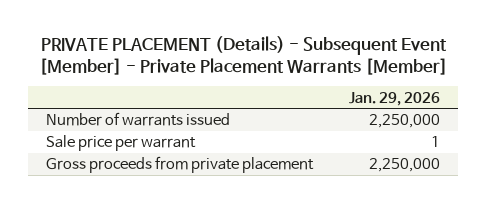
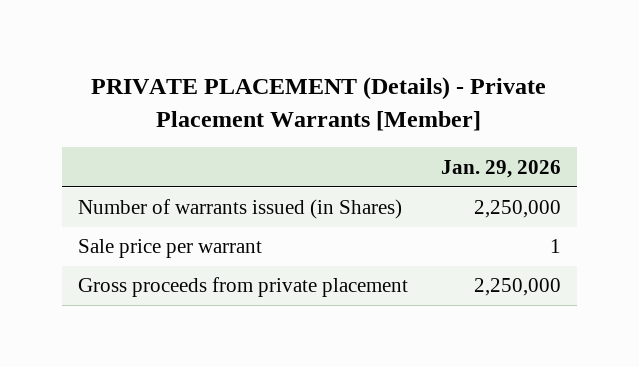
- PRIVATE PLACEMENT (Details) - Subsequent Event [Member] - Private Placement Warrants [Member]
+ PRIVATE PLACEMENT (Details) - Private Placement Warrants [Member]
- Number of warrants issued | 2,250,000
+ Number of warrants issued (in Shares) | 2,250,000

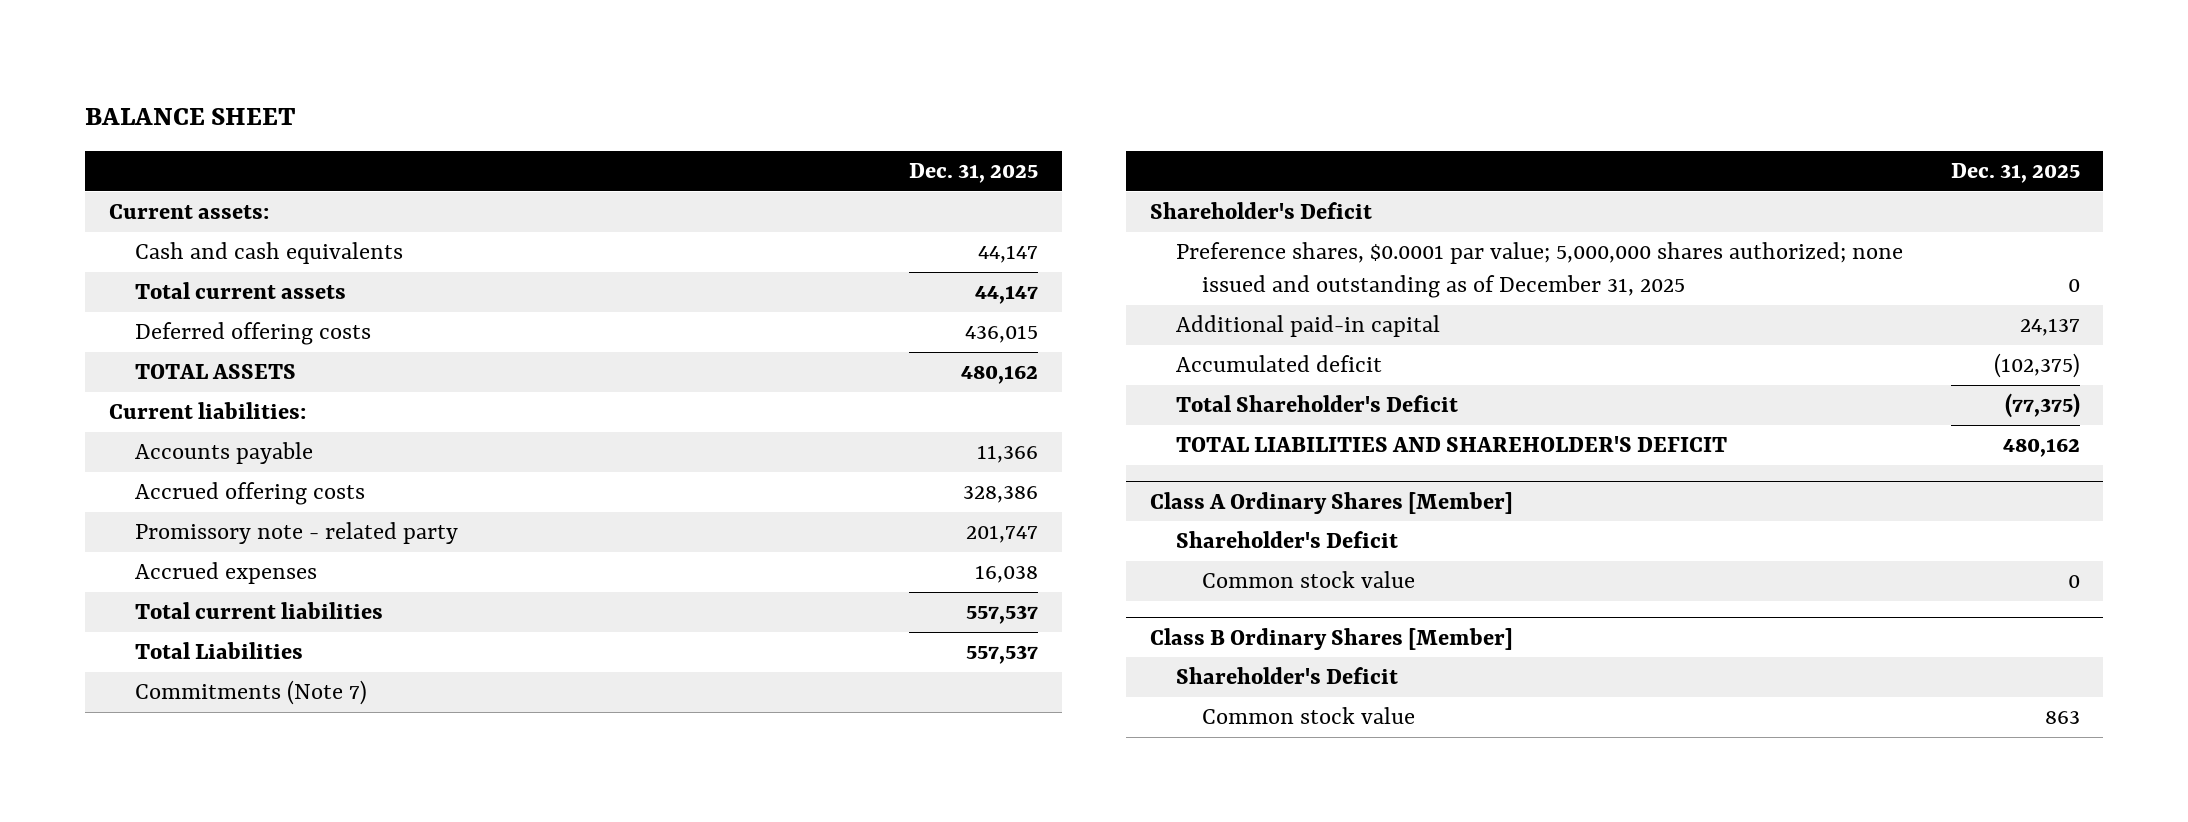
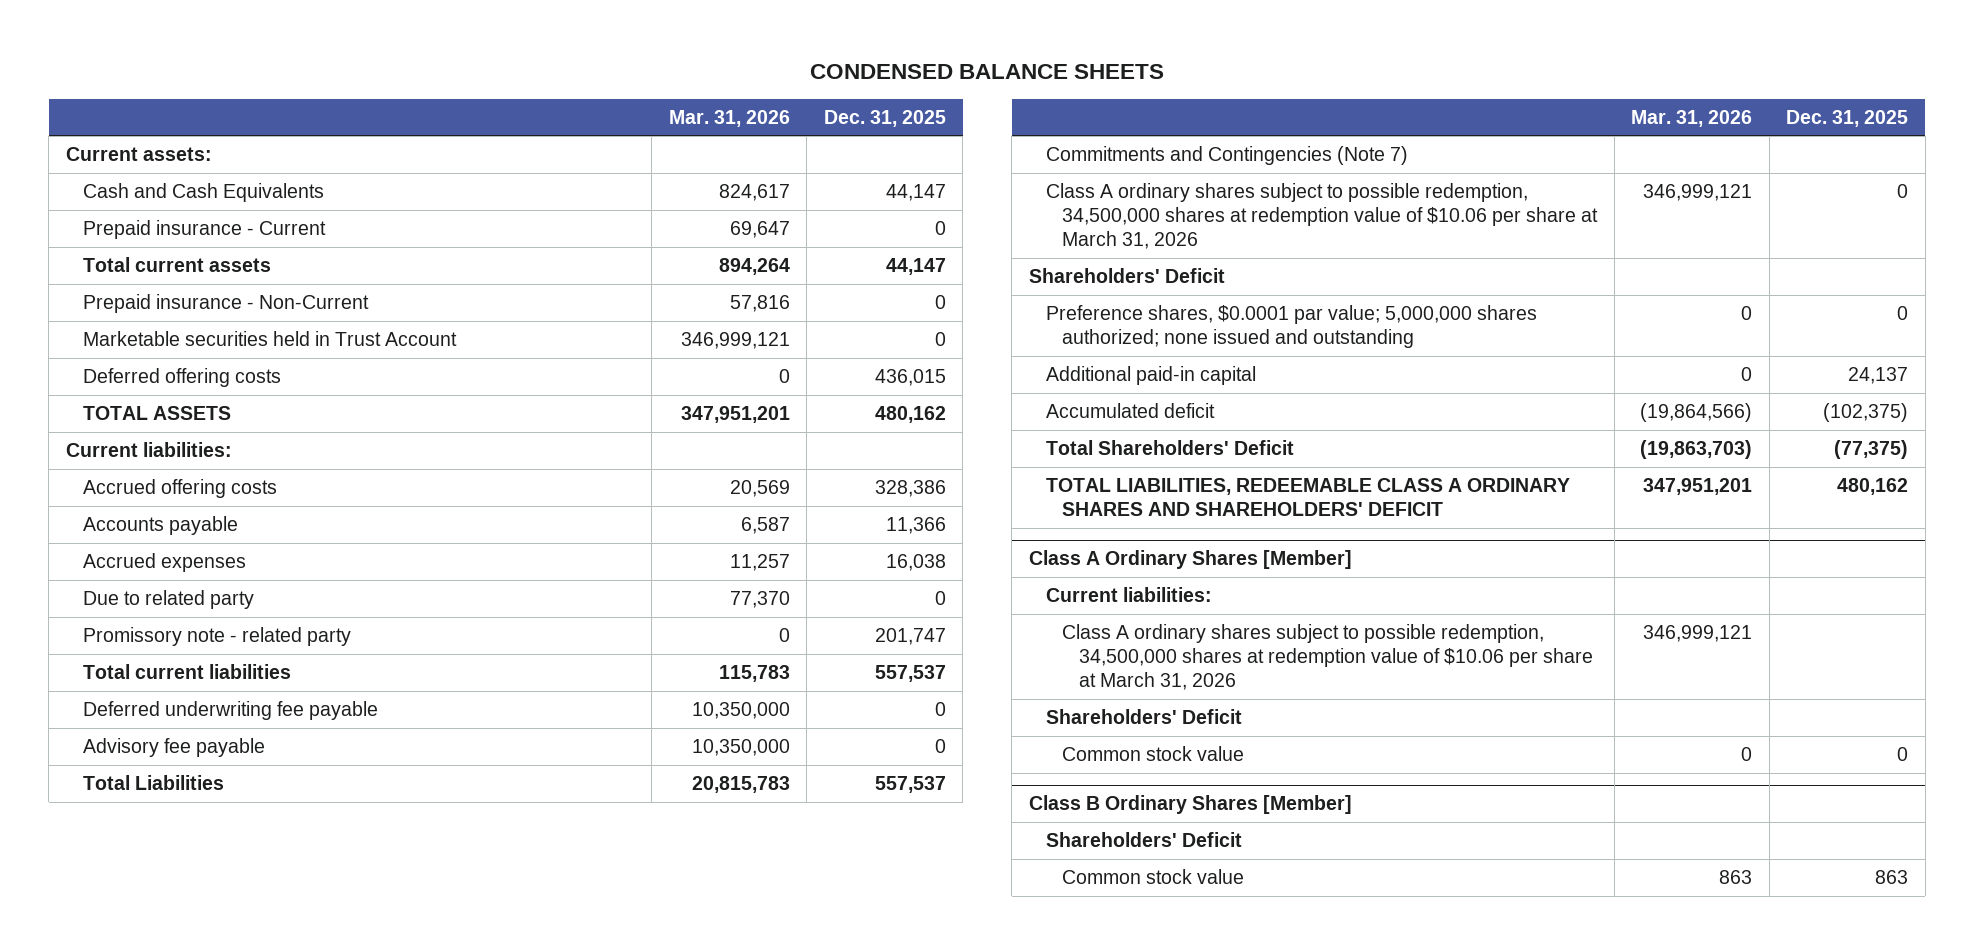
- BALANCE SHEET
+ CONDENSED BALANCE SHEETS
- | Dec. 31, 2025
+ | Mar. 31, 2026 | Dec. 31, 2025
- Cash and cash equivalents | 44,147
+ Cash and Cash Equivalents | 824,617 | 44,147
+ Prepaid insurance - Current | 69,647 | 0
+ Prepaid insurance - Non-Current | 57,816 | 0
+ Marketable securities held in Trust Account | 346,999,121 | 0
moved down: Accounts payable | 6,587 | 11,366
+ Due to related party | 77,370 | 0
moved down: Promissory note - related party | 0 | 201,747
+ Deferred underwriting fee payable | 10,350,000 | 0
+ Advisory fee payable | 10,350,000 | 0
- Commitments (Note 7)
- Shareholder's Deficit
- Preference shares, $0.0001 par value; 5,000,000 shares authorized; none issued and outstanding as of December 31, 2025 | 0
+ Commitments and Contingencies (Note 7)
+ Class A ordinary shares subject to possible redemption, 34,500,000 shares at redemption value of $10.06 per share at March 31, 2026 | 346,999,121 | 0
+ Shareholders' Deficit
+ Preference shares, $0.0001 par value; 5,000,000 shares authorized; none issued and outstanding | 0 | 0
- Total Shareholder's Deficit | (77,375)
- TOTAL LIABILITIES AND SHAREHOLDER'S DEFICIT | 480,162
+ Total Shareholders' Deficit | (19,863,703) | (77,375)
+ TOTAL LIABILITIES, REDEEMABLE CLASS A ORDINARY SHARES AND SHAREHOLDERS' DEFICIT | 347,951,201 | 480,162
@ Class A Ordinary Shares [Member]
- Shareholder's Deficit
+ Current liabilities:
+ Class A ordinary shares subject to possible redemption, 34,500,000 shares at redemption value of $10.06 per share at March 31, 2026 | 346,999,121 |
+ Shareholders' Deficit
@ Class B Ordinary Shares [Member]
- Shareholder's Deficit
+ Shareholders' Deficit

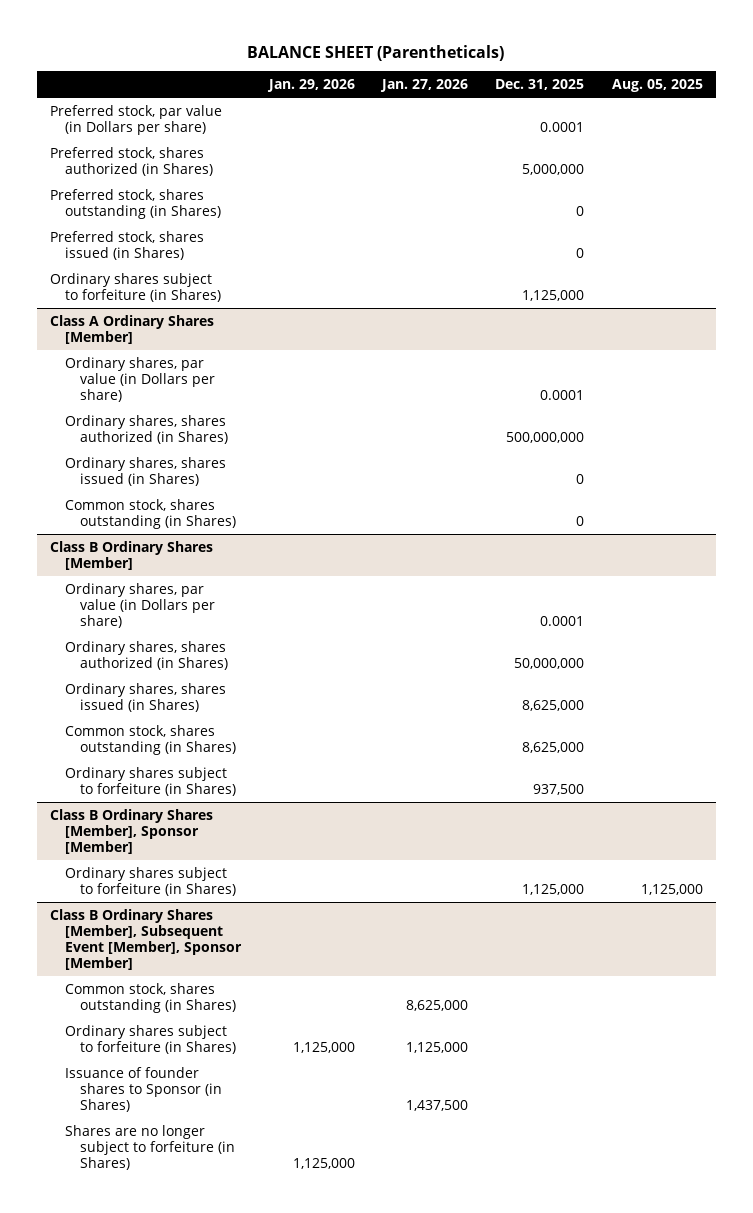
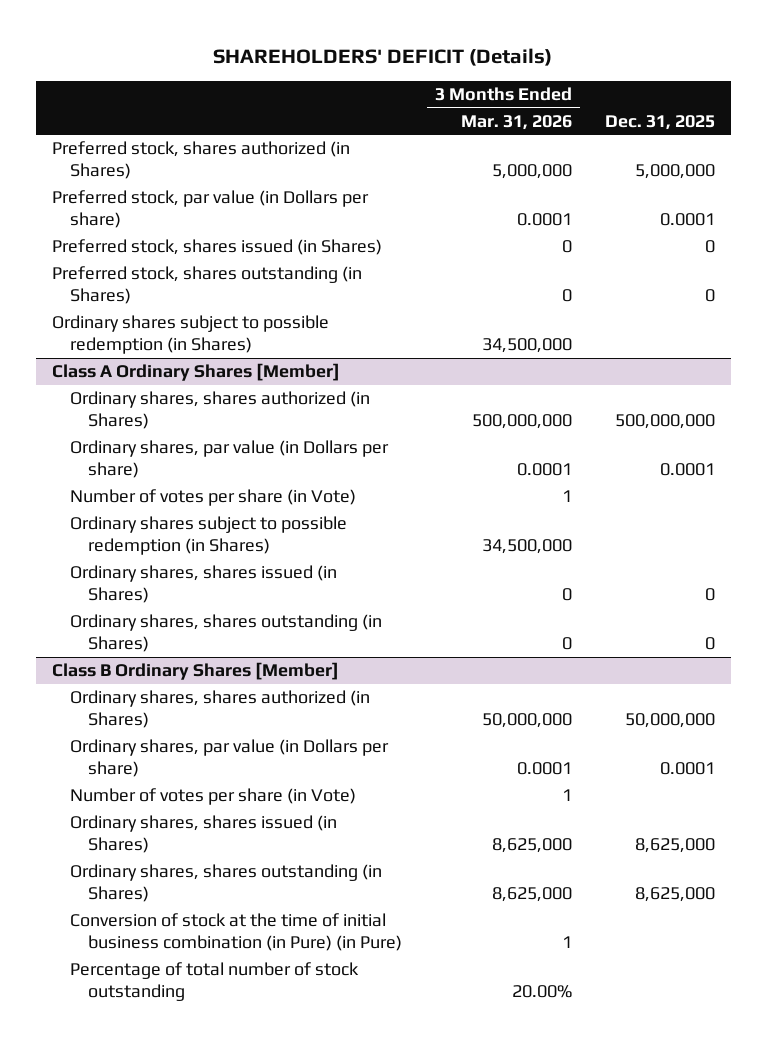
- BALANCE SHEET (Parentheticals)
+ SHAREHOLDERS' DEFICIT (Details)
- | Jan. 29, 2026 | Jan. 27, 2026 | Dec. 31, 2025 | Aug. 05, 2025
+ | 3 Months Ended Mar. 31, 2026 | Dec. 31, 2025
moved down: Preferred stock, par value (in Dollars per share) | 0.0001 | 0.0001
- Ordinary shares subject to forfeiture (in Shares) | | | 1,125,000 |
moved down: Preferred stock, shares outstanding (in Shares) | 0 | 0
+ Ordinary shares subject to possible redemption (in Shares) | 34,500,000 |
@ Class A Ordinary Shares [Member]
moved down: Ordinary shares, par value (in Dollars per share) | 0.0001 | 0.0001
+ Number of votes per share (in Vote) | 1 |
+ Ordinary shares subject to possible redemption (in Shares) | 34,500,000 |
- Common stock, shares outstanding (in Shares) | | | 0 |
+ Ordinary shares, shares outstanding (in Shares) | 0 | 0
@ Class B Ordinary Shares [Member]
moved down: Ordinary shares, par value (in Dollars per share) | 0.0001 | 0.0001
+ Number of votes per share (in Vote) | 1 |
- Common stock, shares outstanding (in Shares) | | | 8,625,000 |
- Ordinary shares subject to forfeiture (in Shares) | | | 937,500 |
- Class B Ordinary Shares [Member], Sponsor [Member]
- Ordinary shares subject to forfeiture (in Shares) | | | 1,125,000 | 1,125,000
- Class B Ordinary Shares [Member], Subsequent Event [Member], Sponsor [Member]
- Common stock, shares outstanding (in Shares) | | 8,625,000 | |
- Ordinary shares subject to forfeiture (in Shares) | 1,125,000 | 1,125,000 | |
- Issuance of founder shares to Sponsor (in Shares) | | 1,437,500 | |
- Shares are no longer subject to forfeiture (in Shares) | 1,125,000 | | |
@ Class B Ordinary Shares [Member]
+ Ordinary shares, shares outstanding (in Shares) | 8,625,000 | 8,625,000
+ Conversion of stock at the time of initial business combination (in Pure) (in Pure) | 1 |
+ Percentage of total number of stock outstanding | 20.00% |

